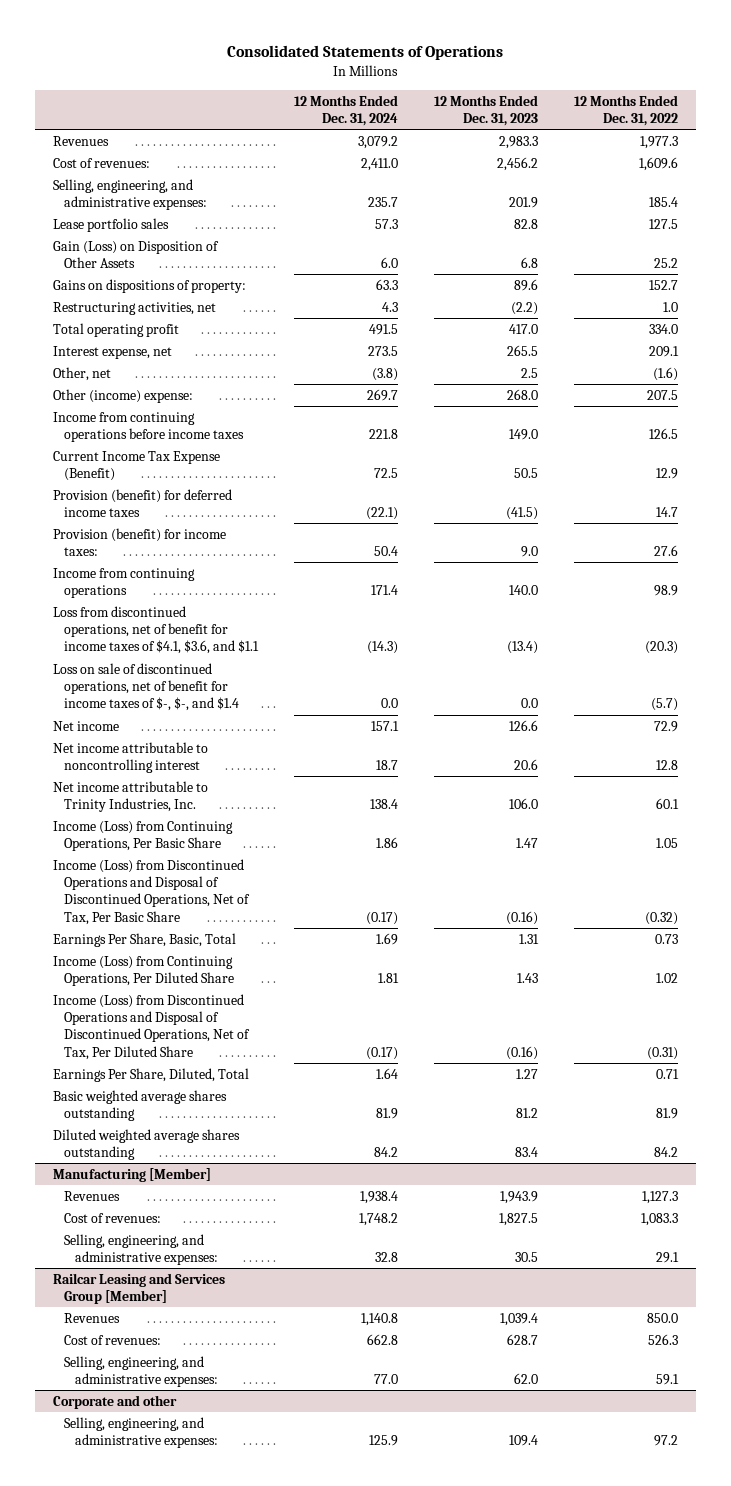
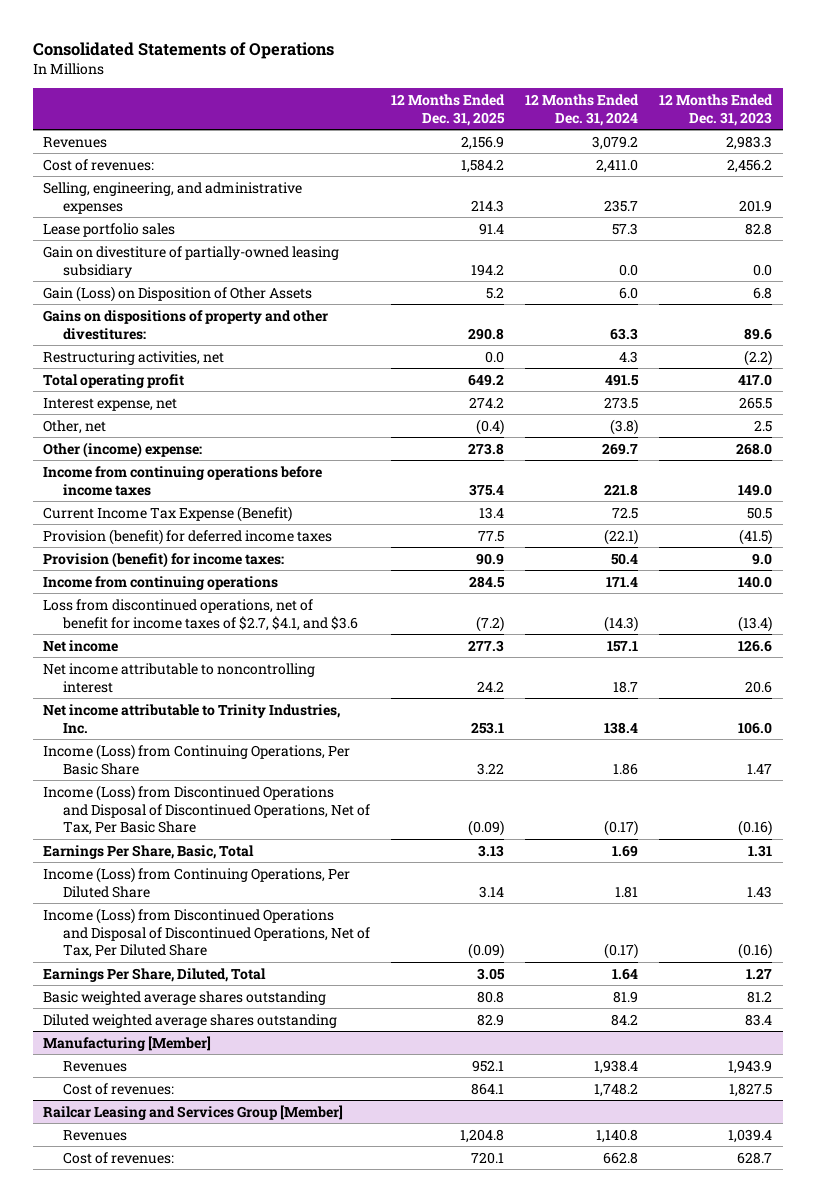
- | 12 Months Ended Dec. 31, 2024 | 12 Months Ended Dec. 31, 2023 | 12 Months Ended Dec. 31, 2022
+ | 12 Months Ended Dec. 31, 2025 | 12 Months Ended Dec. 31, 2024 | 12 Months Ended Dec. 31, 2023
- Selling, engineering, and administrative expenses: | 235.7 | 201.9 | 185.4
+ Selling, engineering, and administrative expenses | 214.3 | 235.7 | 201.9
+ Gain on divestiture of partially-owned leasing subsidiary | 194.2 | 0.0 | 0.0
- Gains on dispositions of property: | 63.3 | 89.6 | 152.7
+ Gains on dispositions of property and other divestitures: | 290.8 | 63.3 | 89.6
- Loss from discontinued operations, net of benefit for income taxes of $4.1, $3.6, and $1.1 | (14.3) | (13.4) | (20.3)
- Loss on sale of discontinued operations, net of benefit for income taxes of $-, $-, and $1.4 | 0.0 | 0.0 | (5.7)
+ Loss from discontinued operations, net of benefit for income taxes of $2.7, $4.1, and $3.6 | (7.2) | (14.3) | (13.4)
@ Manufacturing [Member]
- Selling, engineering, and administrative expenses: | 32.8 | 30.5 | 29.1
@ Railcar Leasing and Services Group [Member]
- Selling, engineering, and administrative expenses: | 77.0 | 62.0 | 59.1
- Corporate and other
- Selling, engineering, and administrative expenses: | 125.9 | 109.4 | 97.2

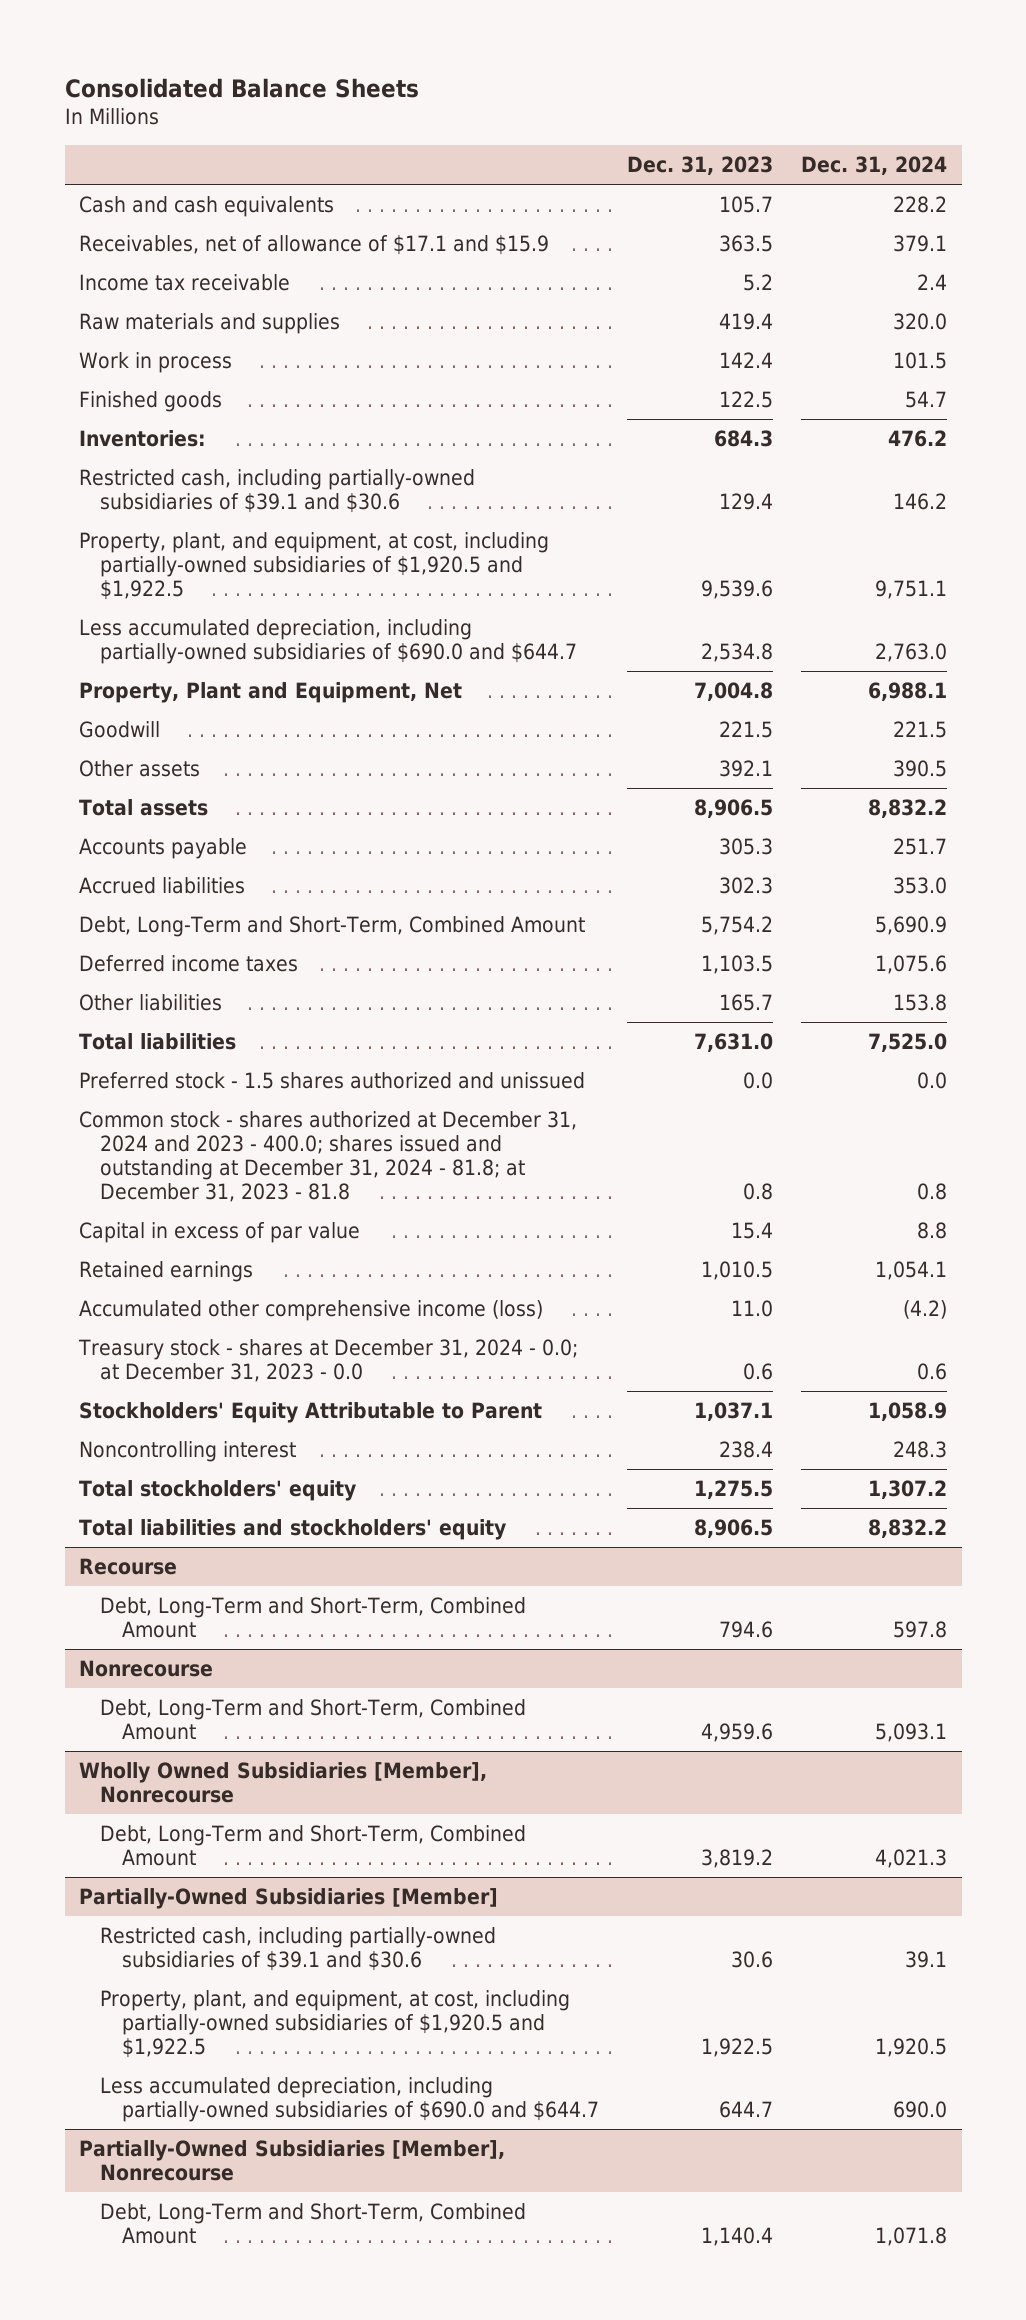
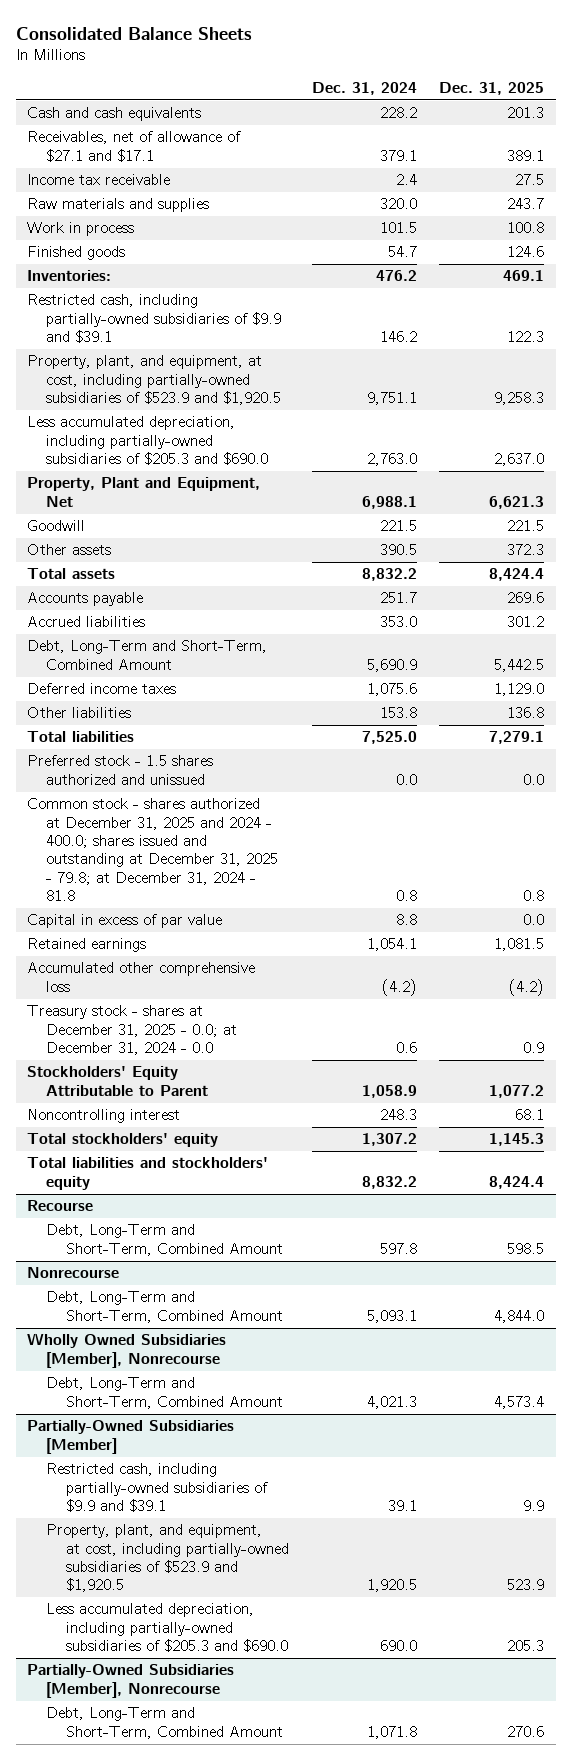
- | Dec. 31, 2023 | Dec. 31, 2024
+ | Dec. 31, 2024 | Dec. 31, 2025
- Receivables, net of allowance of $17.1 and $15.9 | 363.5 | 379.1
+ Receivables, net of allowance of $27.1 and $17.1 | 379.1 | 389.1
- Restricted cash, including partially-owned subsidiaries of $39.1 and $30.6 | 129.4 | 146.2
- Property, plant, and equipment, at cost, including partially-owned subsidiaries of $1,920.5 and $1,922.5 | 9,539.6 | 9,751.1
- Less accumulated depreciation, including partially-owned subsidiaries of $690.0 and $644.7 | 2,534.8 | 2,763.0
+ Restricted cash, including partially-owned subsidiaries of $9.9 and $39.1 | 146.2 | 122.3
+ Property, plant, and equipment, at cost, including partially-owned subsidiaries of $523.9 and $1,920.5 | 9,751.1 | 9,258.3
+ Less accumulated depreciation, including partially-owned subsidiaries of $205.3 and $690.0 | 2,763.0 | 2,637.0
- Common stock - shares authorized at December 31, 2024 and 2023 - 400.0; shares issued and outstanding at December 31, 2024 - 81.8; at December 31, 2023 - 81.8 | 0.8 | 0.8
+ Common stock - shares authorized at December 31, 2025 and 2024 - 400.0; shares issued and outstanding at December 31, 2025 - 79.8; at December 31, 2024 - 81.8 | 0.8 | 0.8
- Accumulated other comprehensive income (loss) | 11.0 | (4.2)
- Treasury stock - shares at December 31, 2024 - 0.0; at December 31, 2023 - 0.0 | 0.6 | 0.6
+ Accumulated other comprehensive loss | (4.2) | (4.2)
+ Treasury stock - shares at December 31, 2025 - 0.0; at December 31, 2024 - 0.0 | 0.6 | 0.9
@ Partially-Owned Subsidiaries [Member]
- Restricted cash, including partially-owned subsidiaries of $39.1 and $30.6 | 30.6 | 39.1
- Property, plant, and equipment, at cost, including partially-owned subsidiaries of $1,920.5 and $1,922.5 | 1,922.5 | 1,920.5
- Less accumulated depreciation, including partially-owned subsidiaries of $690.0 and $644.7 | 644.7 | 690.0
+ Restricted cash, including partially-owned subsidiaries of $9.9 and $39.1 | 39.1 | 9.9
+ Property, plant, and equipment, at cost, including partially-owned subsidiaries of $523.9 and $1,920.5 | 1,920.5 | 523.9
+ Less accumulated depreciation, including partially-owned subsidiaries of $205.3 and $690.0 | 690.0 | 205.3

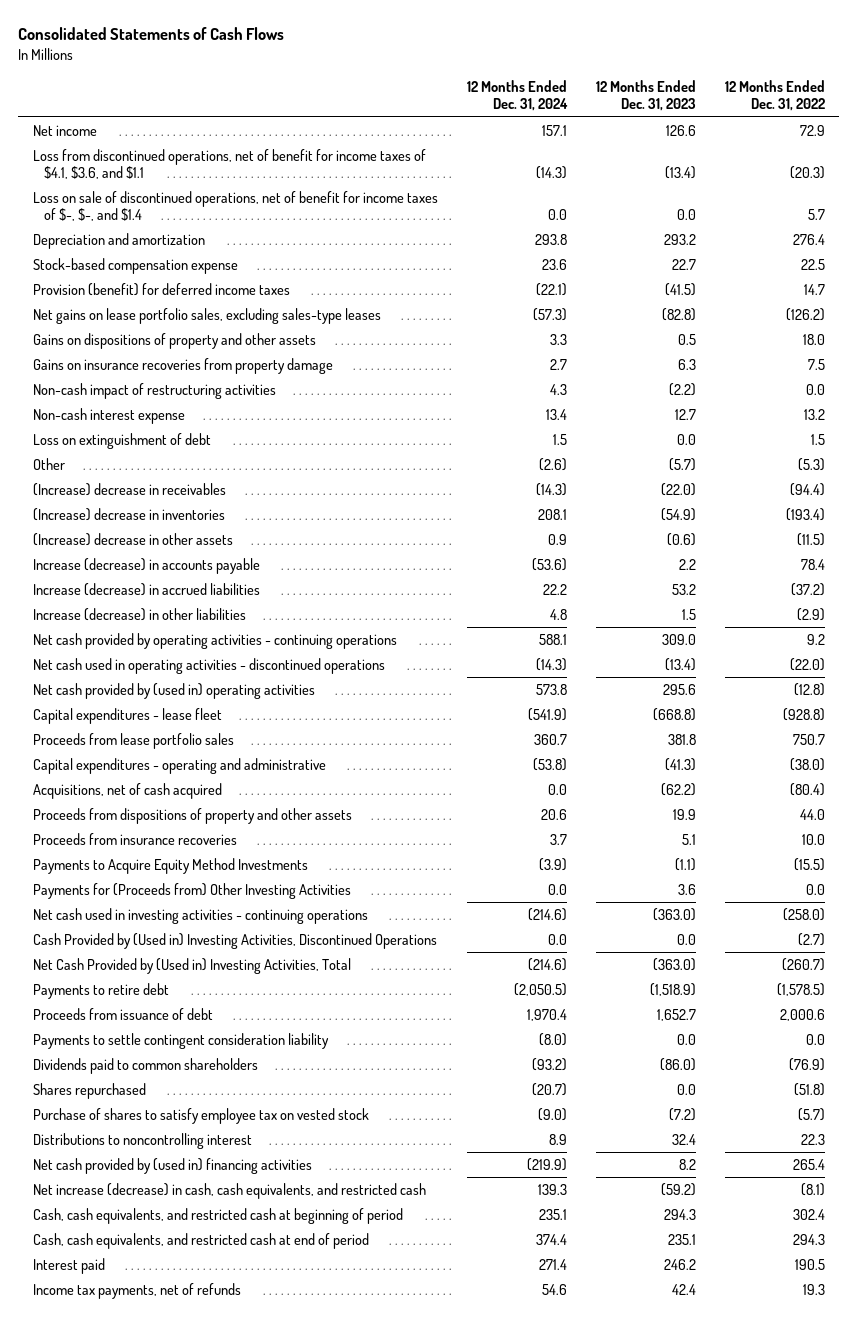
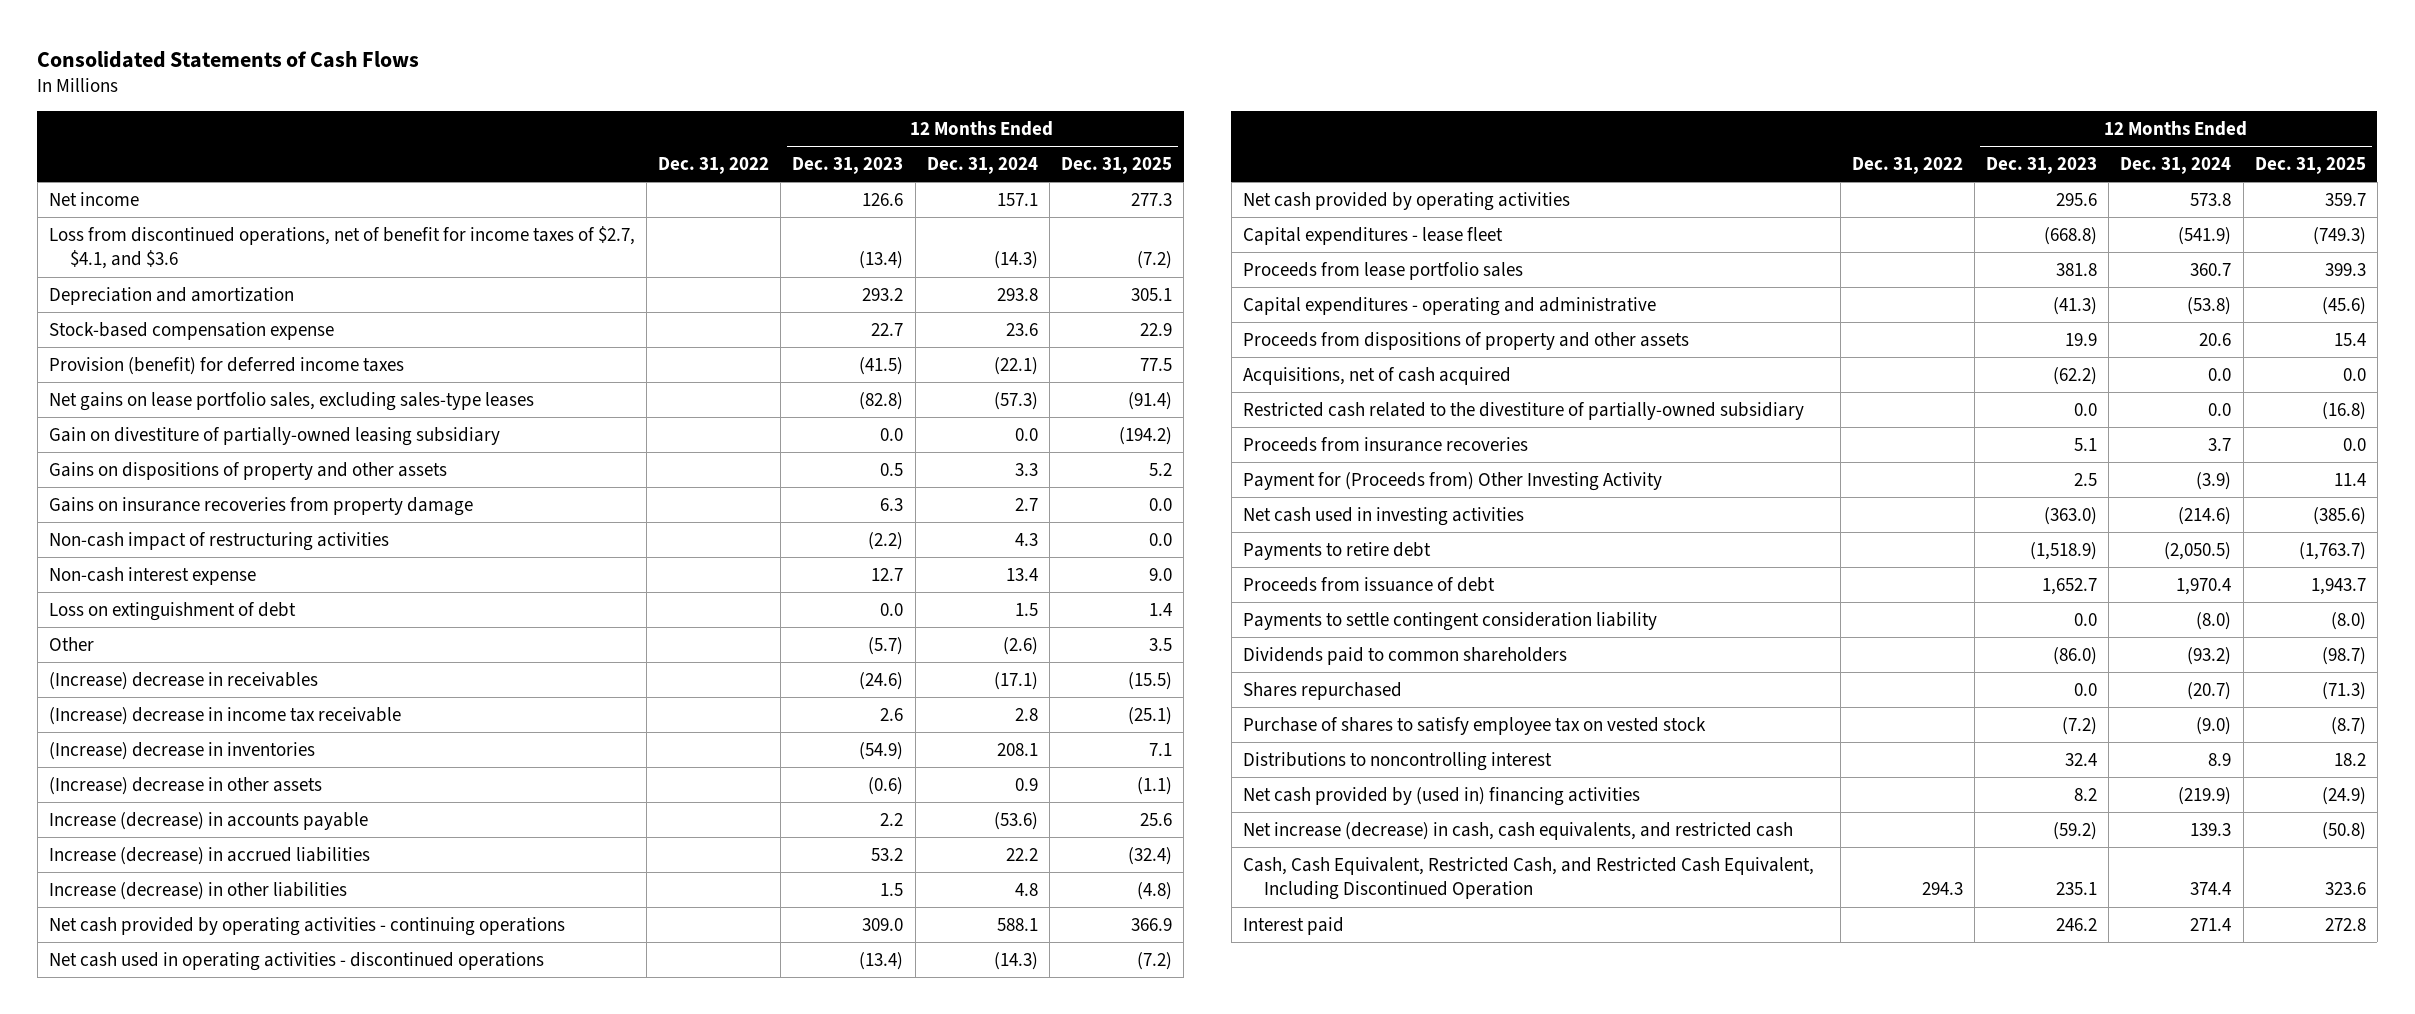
- | 12 Months Ended Dec. 31, 2024 | 12 Months Ended Dec. 31, 2023 | 12 Months Ended Dec. 31, 2022
+ | Dec. 31, 2022 | 12 Months Ended Dec. 31, 2023 | 12 Months Ended Dec. 31, 2024 | 12 Months Ended Dec. 31, 2025
- Loss from discontinued operations, net of benefit for income taxes of $4.1, $3.6, and $1.1 | (14.3) | (13.4) | (20.3)
- Loss on sale of discontinued operations, net of benefit for income taxes of $-, $-, and $1.4 | 0.0 | 0.0 | 5.7
+ Loss from discontinued operations, net of benefit for income taxes of $2.7, $4.1, and $3.6 | | (13.4) | (14.3) | (7.2)
+ Gain on divestiture of partially-owned leasing subsidiary | | 0.0 | 0.0 | (194.2)
- (Increase) decrease in receivables | (14.3) | (22.0) | (94.4)
+ (Increase) decrease in receivables | | (24.6) | (17.1) | (15.5)
+ (Increase) decrease in income tax receivable | | 2.6 | 2.8 | (25.1)
- Net cash provided by (used in) operating activities | 573.8 | 295.6 | (12.8)
+ Net cash provided by operating activities | | 295.6 | 573.8 | 359.7
moved down: Acquisitions, net of cash acquired | | (62.2) | 0.0 | 0.0
+ Restricted cash related to the divestiture of partially-owned subsidiary | | 0.0 | 0.0 | (16.8)
- Payments to Acquire Equity Method Investments | (3.9) | (1.1) | (15.5)
- Payments for (Proceeds from) Other Investing Activities | 0.0 | 3.6 | 0.0
- Net cash used in investing activities - continuing operations | (214.6) | (363.0) | (258.0)
- Cash Provided by (Used in) Investing Activities, Discontinued Operations | 0.0 | 0.0 | (2.7)
- Net Cash Provided by (Used in) Investing Activities, Total | (214.6) | (363.0) | (260.7)
+ Payment for (Proceeds from) Other Investing Activity | | 2.5 | (3.9) | 11.4
+ Net cash used in investing activities | | (363.0) | (214.6) | (385.6)
- Cash, cash equivalents, and restricted cash at beginning of period | 235.1 | 294.3 | 302.4
- Cash, cash equivalents, and restricted cash at end of period | 374.4 | 235.1 | 294.3
+ Cash, Cash Equivalent, Restricted Cash, and Restricted Cash Equivalent, Including Discontinued Operation | 294.3 | 235.1 | 374.4 | 323.6
- Income tax payments, net of refunds | 54.6 | 42.4 | 19.3

